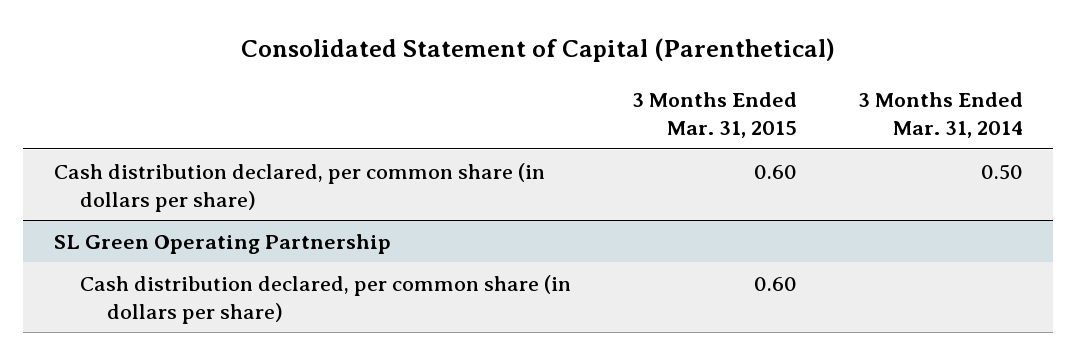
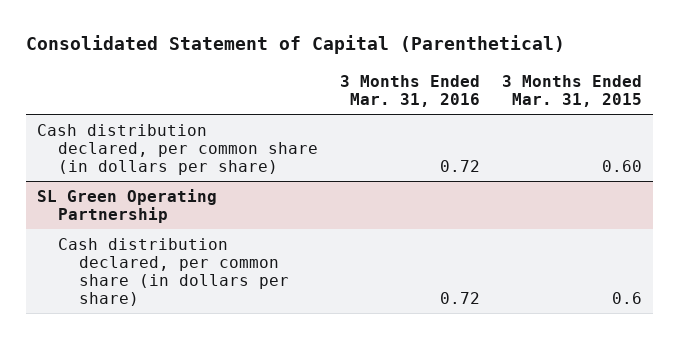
- | 3 Months Ended Mar. 31, 2015 | 3 Months Ended Mar. 31, 2014
+ | 3 Months Ended Mar. 31, 2016 | 3 Months Ended Mar. 31, 2015
@ SL Green Operating Partnership
- Cash distribution declared, per common share (in dollars per share) | 0.60 |
+ Cash distribution declared, per common share (in dollars per share) | 0.72 | 0.6

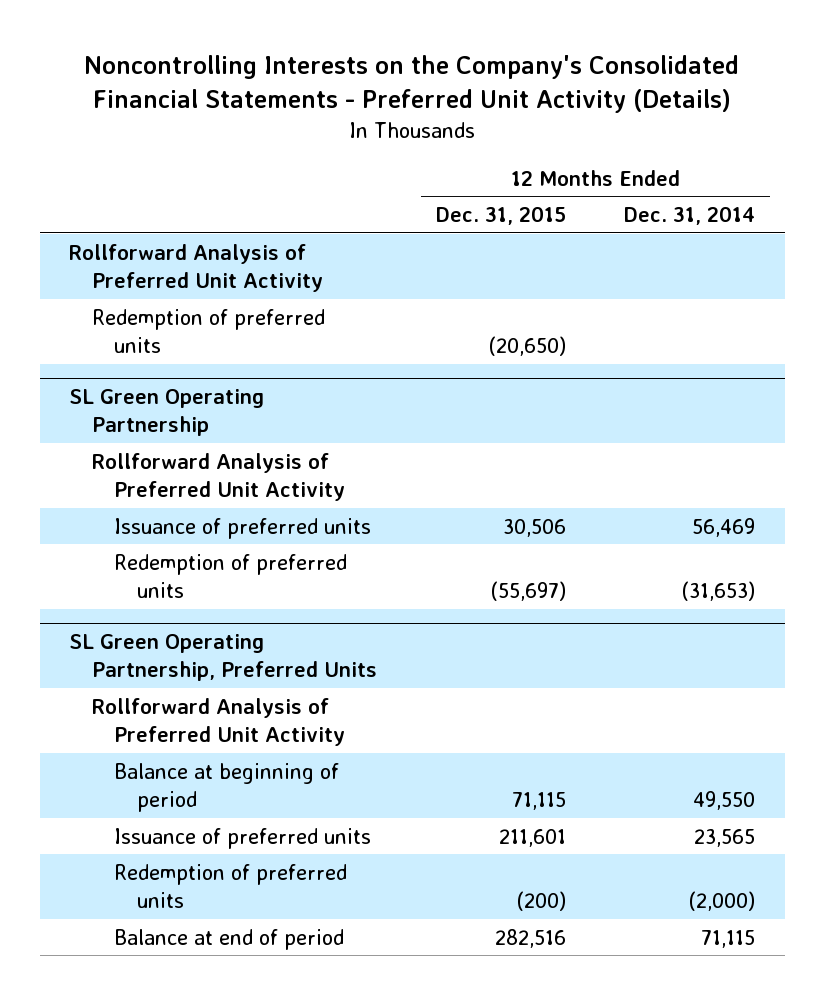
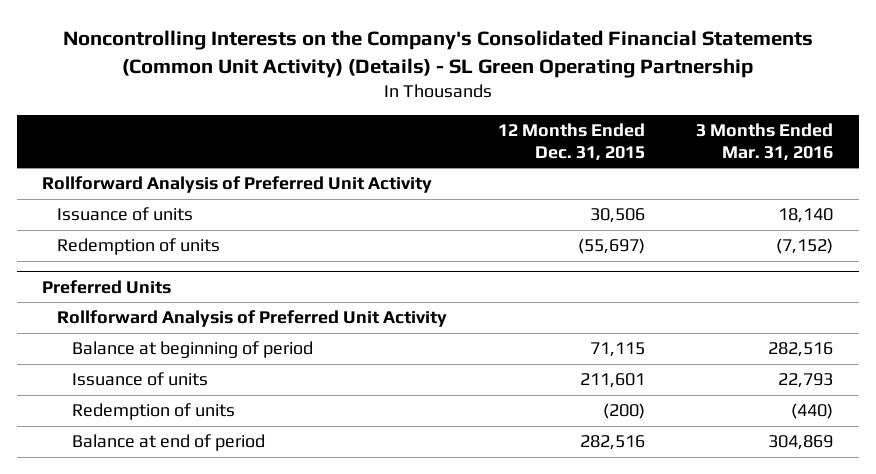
- Noncontrolling Interests on the Company's Consolidated Financial Statements - Preferred Unit Activity (Details)
+ Noncontrolling Interests on the Company's Consolidated Financial Statements (Common Unit Activity) (Details) - SL Green Operating Partnership
- | 12 Months Ended Dec. 31, 2015 | 12 Months Ended Dec. 31, 2014
+ | 12 Months Ended Dec. 31, 2015 | 3 Months Ended Mar. 31, 2016
- Redemption of preferred units | (20,650) |
- SL Green Operating Partnership
- Rollforward Analysis of Preferred Unit Activity
- Issuance of preferred units | 30,506 | 56,469
- Redemption of preferred units | (55,697) | (31,653)
- SL Green Operating Partnership, Preferred Units
+ Issuance of units | 30,506 | 18,140
+ Redemption of units | (55,697) | (7,152)
+ Preferred Units
- Issuance of preferred units | 211,601 | 23,565
- Redemption of preferred units | (200) | (2,000)
+ Issuance of units | 211,601 | 22,793
+ Redemption of units | (200) | (440)

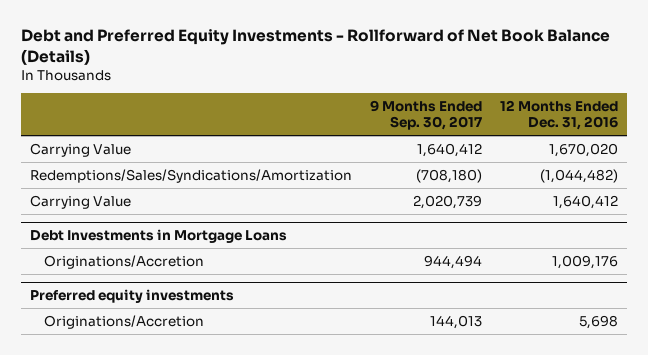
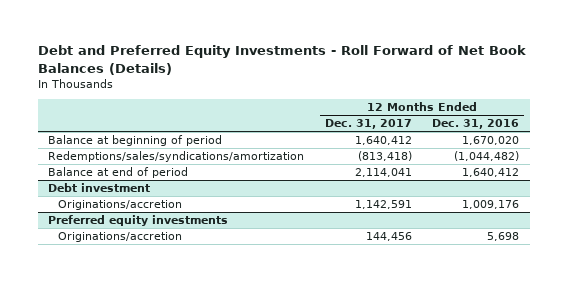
- Debt and Preferred Equity Investments - Rollforward of Net Book Balance (Details)
+ Debt and Preferred Equity Investments - Roll Forward of Net Book Balances (Details)
- | 9 Months Ended Sep. 30, 2017 | 12 Months Ended Dec. 31, 2016
+ | 12 Months Ended Dec. 31, 2017 | 12 Months Ended Dec. 31, 2016
- Carrying Value | 1,640,412 | 1,670,020
- Redemptions/Sales/Syndications/Amortization | (708,180) | (1,044,482)
- Carrying Value | 2,020,739 | 1,640,412
- Debt Investments in Mortgage Loans
- Originations/Accretion | 944,494 | 1,009,176
+ Balance at beginning of period | 1,640,412 | 1,670,020
+ Redemptions/sales/syndications/amortization | (813,418) | (1,044,482)
+ Balance at end of period | 2,114,041 | 1,640,412
+ Debt investment
+ Originations/accretion | 1,142,591 | 1,009,176
@ Preferred equity investments
- Originations/Accretion | 144,013 | 5,698
+ Originations/accretion | 144,456 | 5,698

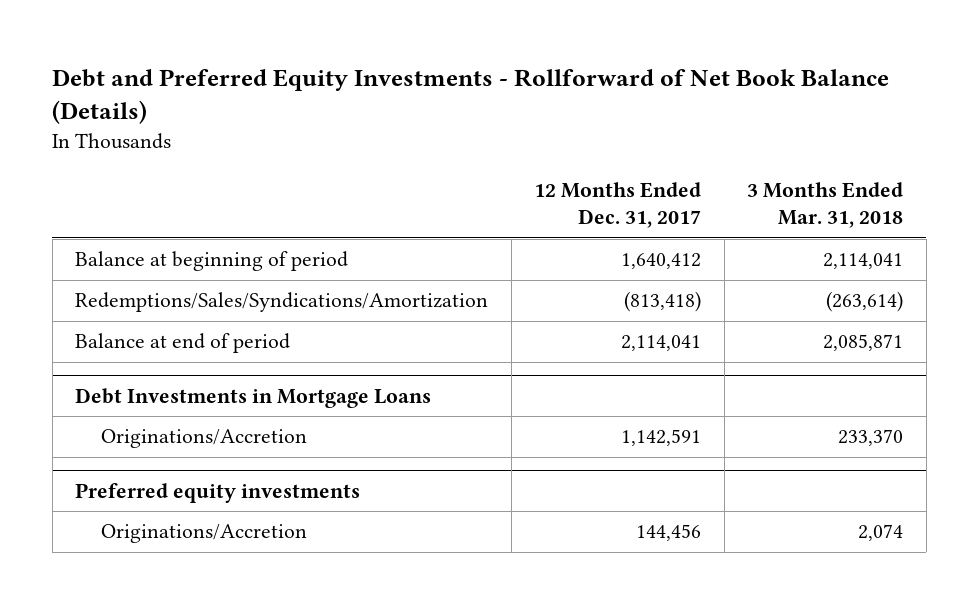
- Debt and Preferred Equity Investments - Roll Forward of Net Book Balances (Details)
+ Debt and Preferred Equity Investments - Rollforward of Net Book Balance (Details)
- | 12 Months Ended Dec. 31, 2017 | 12 Months Ended Dec. 31, 2016
+ | 12 Months Ended Dec. 31, 2017 | 3 Months Ended Mar. 31, 2018
- Redemptions/sales/syndications/amortization | (813,418) | (1,044,482)
+ Redemptions/Sales/Syndications/Amortization | (813,418) | (263,614)
- Debt investment
- Originations/accretion | 1,142,591 | 1,009,176
+ Debt Investments in Mortgage Loans
+ Originations/Accretion | 1,142,591 | 233,370
@ Preferred equity investments
- Originations/accretion | 144,456 | 5,698
+ Originations/Accretion | 144,456 | 2,074

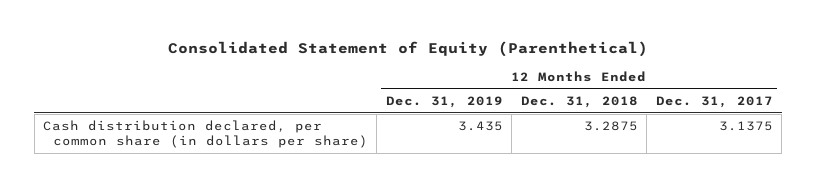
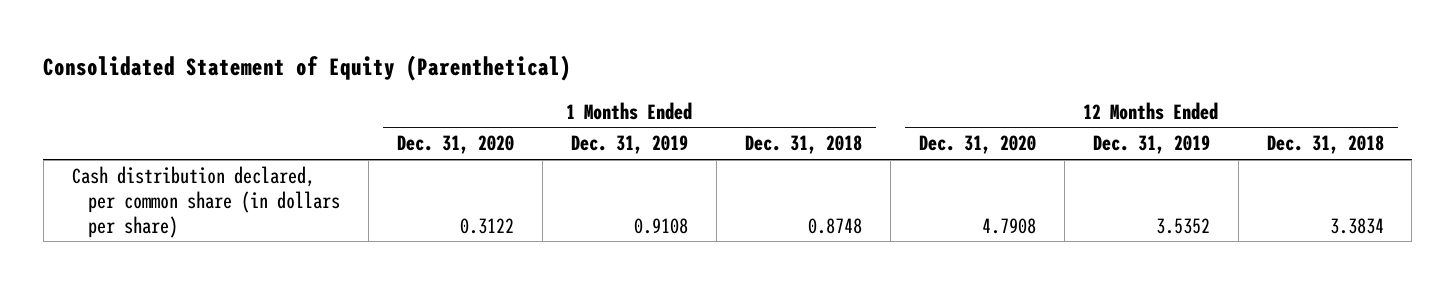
- | 12 Months Ended Dec. 31, 2019 | 12 Months Ended Dec. 31, 2018 | 12 Months Ended Dec. 31, 2017
+ | 1 Months Ended Dec. 31, 2020 | 1 Months Ended Dec. 31, 2019 | 1 Months Ended Dec. 31, 2018 | 12 Months Ended Dec. 31, 2020 | 12 Months Ended Dec. 31, 2019 | 12 Months Ended Dec. 31, 2018
- Cash distribution declared, per common share (in dollars per share) | 3.435 | 3.2875 | 3.1375
+ Cash distribution declared, per common share (in dollars per share) | 0.3122 | 0.9108 | 0.8748 | 4.7908 | 3.5352 | 3.3834

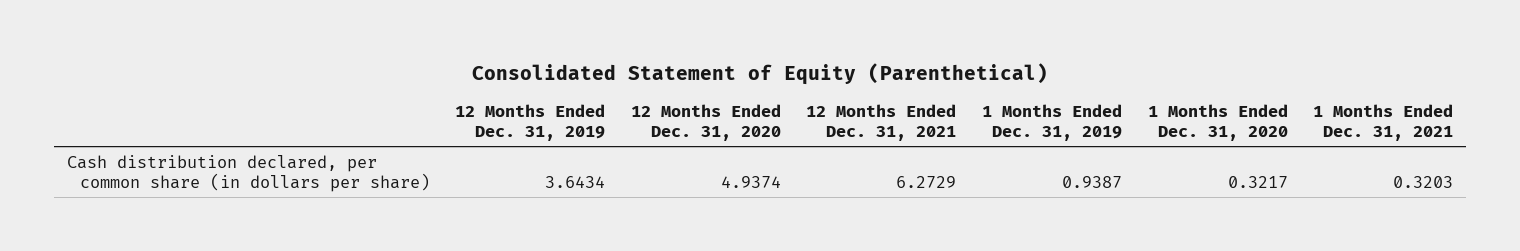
- | 1 Months Ended Dec. 31, 2020 | 1 Months Ended Dec. 31, 2019 | 1 Months Ended Dec. 31, 2018 | 12 Months Ended Dec. 31, 2020 | 12 Months Ended Dec. 31, 2019 | 12 Months Ended Dec. 31, 2018
+ | 12 Months Ended Dec. 31, 2019 | 12 Months Ended Dec. 31, 2020 | 12 Months Ended Dec. 31, 2021 | 1 Months Ended Dec. 31, 2019 | 1 Months Ended Dec. 31, 2020 | 1 Months Ended Dec. 31, 2021
- Cash distribution declared, per common share (in dollars per share) | 0.3122 | 0.9108 | 0.8748 | 4.7908 | 3.5352 | 3.3834
+ Cash distribution declared, per common share (in dollars per share) | 3.6434 | 4.9374 | 6.2729 | 0.9387 | 0.3217 | 0.3203

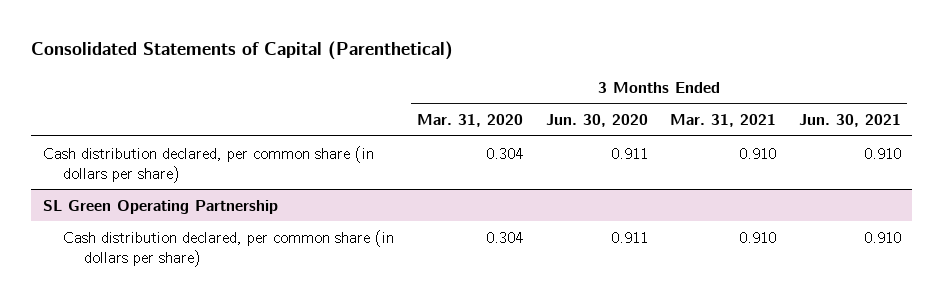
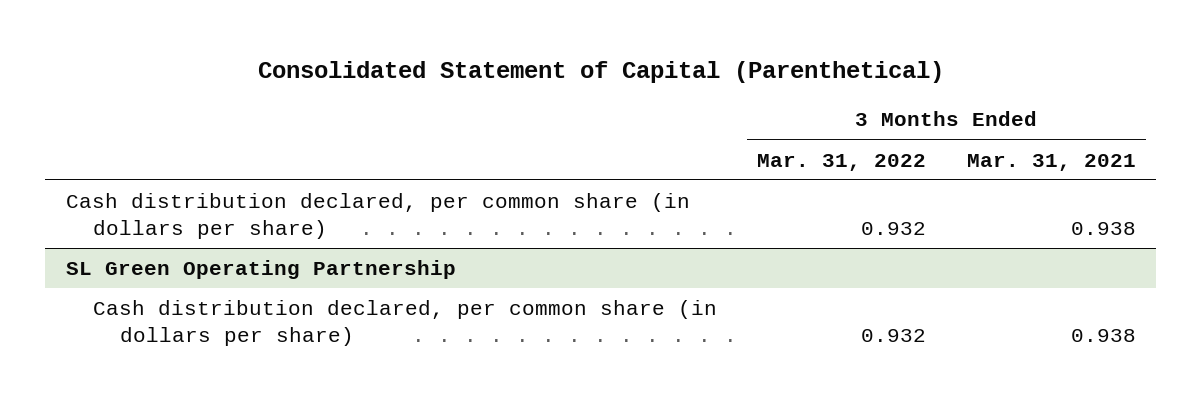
- Consolidated Statements of Capital (Parenthetical)
+ Consolidated Statement of Capital (Parenthetical)
- | 3 Months Ended Mar. 31, 2020 | 3 Months Ended Jun. 30, 2020 | 3 Months Ended Mar. 31, 2021 | 3 Months Ended Jun. 30, 2021
+ | 3 Months Ended Mar. 31, 2022 | 3 Months Ended Mar. 31, 2021
- Cash distribution declared, per common share (in dollars per share) | 0.304 | 0.911 | 0.910 | 0.910
+ Cash distribution declared, per common share (in dollars per share) | 0.932 | 0.938
@ SL Green Operating Partnership
- Cash distribution declared, per common share (in dollars per share) | 0.304 | 0.911 | 0.910 | 0.910
+ Cash distribution declared, per common share (in dollars per share) | 0.932 | 0.938

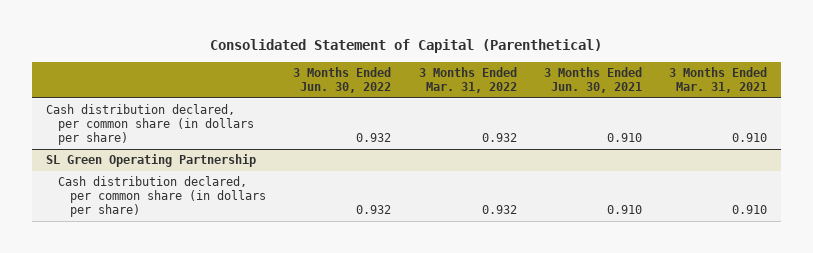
- | 3 Months Ended Mar. 31, 2022 | 3 Months Ended Mar. 31, 2021
+ | 3 Months Ended Jun. 30, 2022 | 3 Months Ended Mar. 31, 2022 | 3 Months Ended Jun. 30, 2021 | 3 Months Ended Mar. 31, 2021
- Cash distribution declared, per common share (in dollars per share) | 0.932 | 0.938
+ Cash distribution declared, per common share (in dollars per share) | 0.932 | 0.932 | 0.910 | 0.910
@ SL Green Operating Partnership
- Cash distribution declared, per common share (in dollars per share) | 0.932 | 0.938
+ Cash distribution declared, per common share (in dollars per share) | 0.932 | 0.932 | 0.910 | 0.910

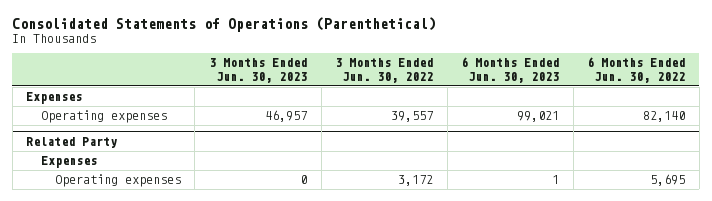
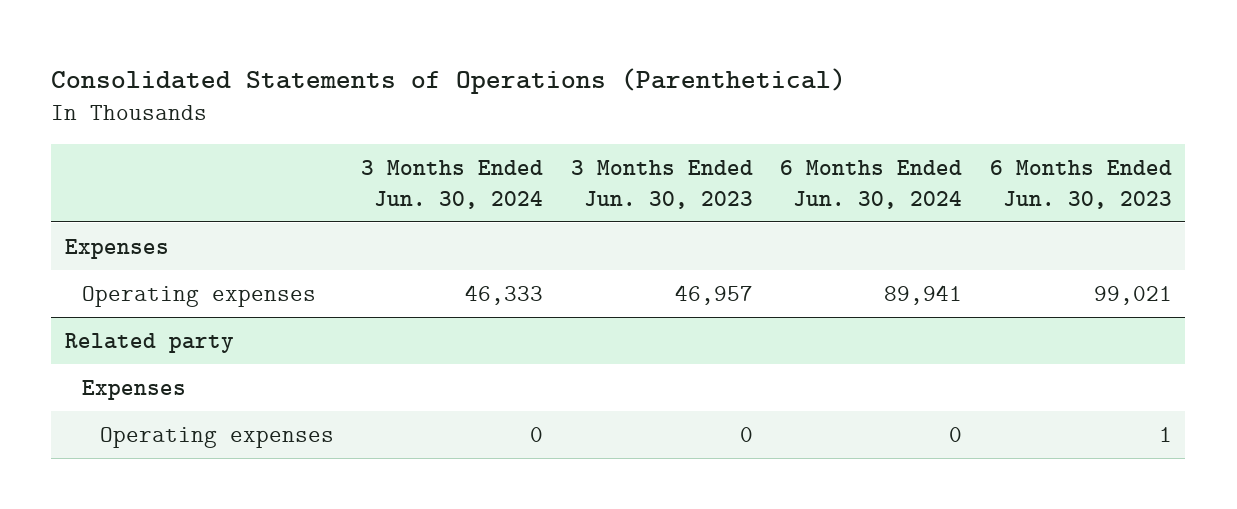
- | 3 Months Ended Jun. 30, 2023 | 3 Months Ended Jun. 30, 2022 | 6 Months Ended Jun. 30, 2023 | 6 Months Ended Jun. 30, 2022
+ | 3 Months Ended Jun. 30, 2024 | 3 Months Ended Jun. 30, 2023 | 6 Months Ended Jun. 30, 2024 | 6 Months Ended Jun. 30, 2023
- Related Party
+ Related party

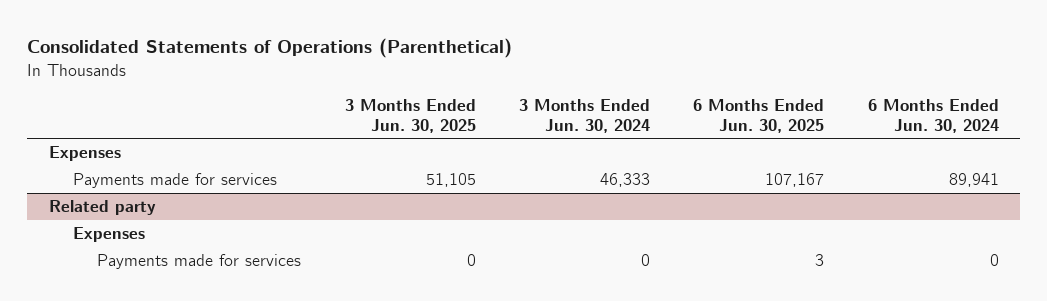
- | 3 Months Ended Jun. 30, 2024 | 3 Months Ended Jun. 30, 2023 | 6 Months Ended Jun. 30, 2024 | 6 Months Ended Jun. 30, 2023
+ | 3 Months Ended Jun. 30, 2025 | 3 Months Ended Jun. 30, 2024 | 6 Months Ended Jun. 30, 2025 | 6 Months Ended Jun. 30, 2024
- Operating expenses | 46,333 | 46,957 | 89,941 | 99,021
+ Payments made for services | 51,105 | 46,333 | 107,167 | 89,941
@ Related party
- Operating expenses | 0 | 0 | 0 | 1
+ Payments made for services | 0 | 0 | 3 | 0

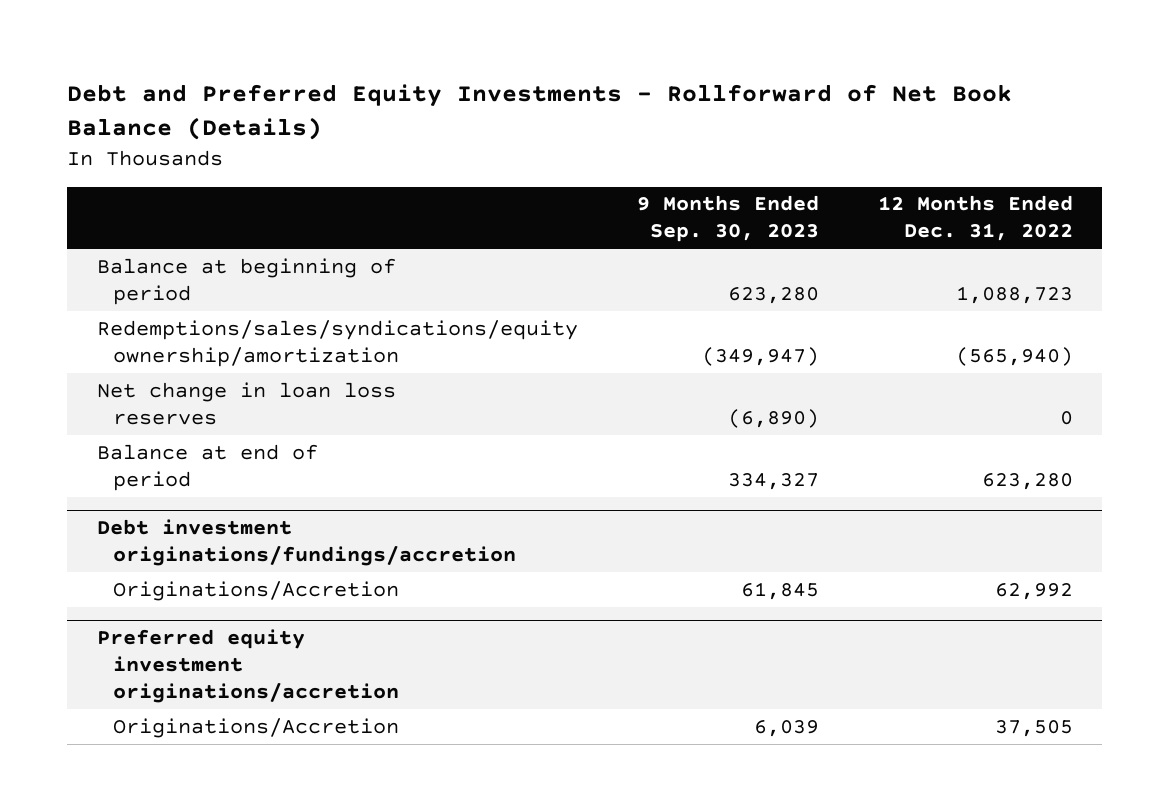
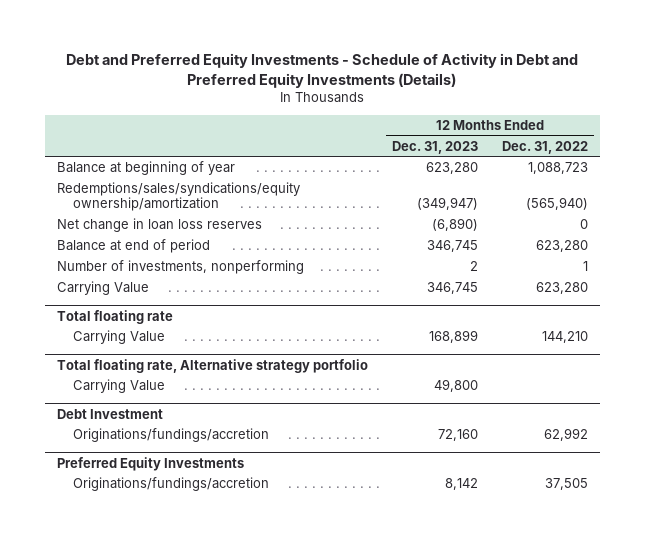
- Debt and Preferred Equity Investments - Rollforward of Net Book Balance (Details)
+ Debt and Preferred Equity Investments - Schedule of Activity in Debt and Preferred Equity Investments (Details)
- | 9 Months Ended Sep. 30, 2023 | 12 Months Ended Dec. 31, 2022
+ | 12 Months Ended Dec. 31, 2023 | 12 Months Ended Dec. 31, 2022
- Balance at beginning of period | 623,280 | 1,088,723
+ Balance at beginning of year | 623,280 | 1,088,723
- Debt investment originations/fundings/accretion
- Originations/Accretion | 61,845 | 62,992
- Preferred equity investment originations/accretion
- Originations/Accretion | 6,039 | 37,505
+ Number of investments, nonperforming | 2 | 1
+ Carrying Value | 346,745 | 623,280
+ Total floating rate
+ Carrying Value | 168,899 | 144,210
+ Total floating rate, Alternative strategy portfolio
+ Carrying Value | 49,800 |
+ Debt Investment
+ Originations/fundings/accretion | 72,160 | 62,992
+ Preferred Equity Investments
+ Originations/fundings/accretion | 8,142 | 37,505

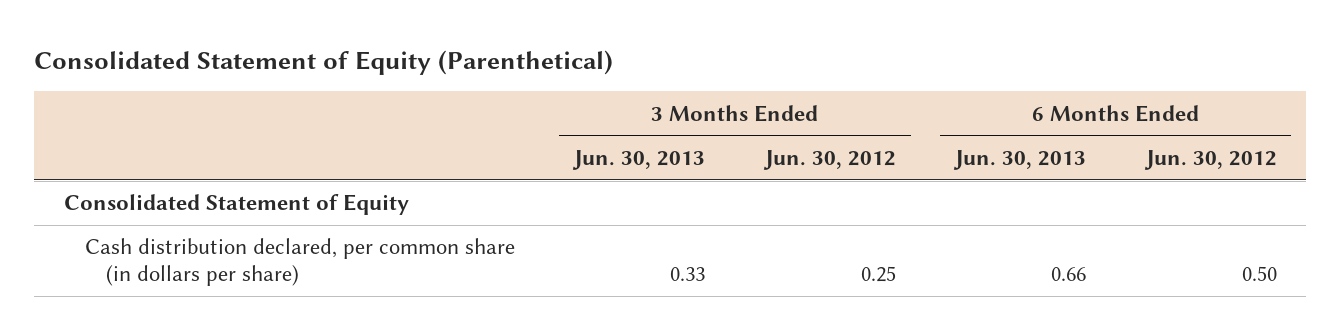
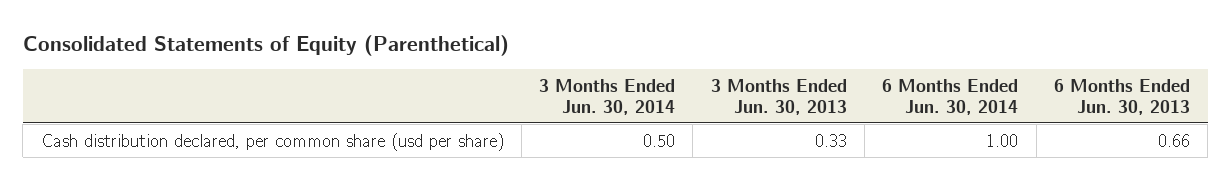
- Consolidated Statement of Equity (Parenthetical)
+ Consolidated Statements of Equity (Parenthetical)
- | 3 Months Ended Jun. 30, 2013 | 3 Months Ended Jun. 30, 2012 | 6 Months Ended Jun. 30, 2013 | 6 Months Ended Jun. 30, 2012
+ | 3 Months Ended Jun. 30, 2014 | 3 Months Ended Jun. 30, 2013 | 6 Months Ended Jun. 30, 2014 | 6 Months Ended Jun. 30, 2013
- Consolidated Statement of Equity
- Cash distribution declared, per common share (in dollars per share) | 0.33 | 0.25 | 0.66 | 0.50
+ Cash distribution declared, per common share (usd per share) | 0.50 | 0.33 | 1.00 | 0.66

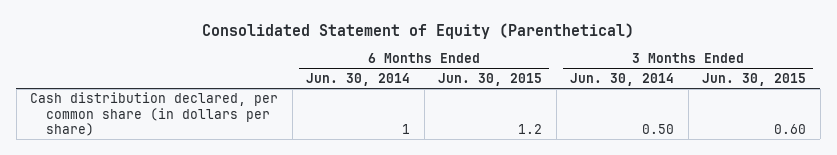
- Consolidated Statements of Equity (Parenthetical)
+ Consolidated Statement of Equity (Parenthetical)
- | 3 Months Ended Jun. 30, 2014 | 3 Months Ended Jun. 30, 2013 | 6 Months Ended Jun. 30, 2014 | 6 Months Ended Jun. 30, 2013
+ | 6 Months Ended Jun. 30, 2014 | 6 Months Ended Jun. 30, 2015 | 3 Months Ended Jun. 30, 2014 | 3 Months Ended Jun. 30, 2015
- Cash distribution declared, per common share (usd per share) | 0.50 | 0.33 | 1.00 | 0.66
+ Cash distribution declared, per common share (in dollars per share) | 1 | 1.2 | 0.50 | 0.60

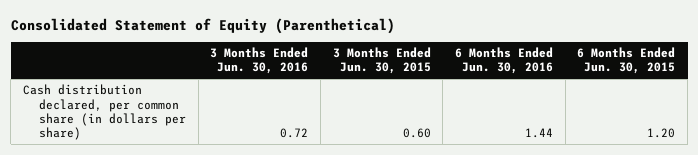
- | 6 Months Ended Jun. 30, 2014 | 6 Months Ended Jun. 30, 2015 | 3 Months Ended Jun. 30, 2014 | 3 Months Ended Jun. 30, 2015
+ | 3 Months Ended Jun. 30, 2016 | 3 Months Ended Jun. 30, 2015 | 6 Months Ended Jun. 30, 2016 | 6 Months Ended Jun. 30, 2015
- Cash distribution declared, per common share (in dollars per share) | 1 | 1.2 | 0.50 | 0.60
+ Cash distribution declared, per common share (in dollars per share) | 0.72 | 0.60 | 1.44 | 1.20

